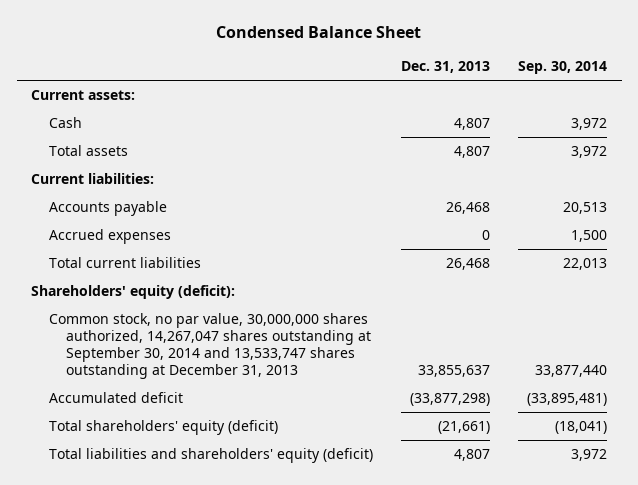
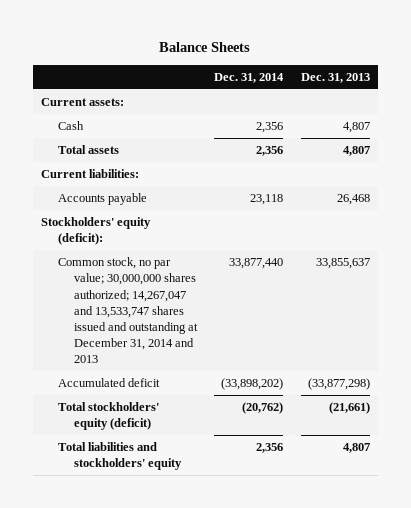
- Condensed Balance Sheet
+ Balance Sheets
- | Dec. 31, 2013 | Sep. 30, 2014
+ | Dec. 31, 2014 | Dec. 31, 2013
- Accrued expenses | 0 | 1,500
- Total current liabilities | 26,468 | 22,013
- Shareholders' equity (deficit):
- Common stock, no par value, 30,000,000 shares authorized, 14,267,047 shares outstanding at September 30, 2014 and 13,533,747 shares outstanding at December 31, 2013 | 33,855,637 | 33,877,440
+ Stockholders' equity (deficit):
+ Common stock, no par value; 30,000,000 shares authorized; 14,267,047 and 13,533,747 shares issued and outstanding at December 31, 2014 and 2013 | 33,877,440 | 33,855,637
- Total shareholders' equity (deficit) | (21,661) | (18,041)
- Total liabilities and shareholders' equity (deficit) | 4,807 | 3,972
+ Total stockholders' equity (deficit) | (20,762) | (21,661)
+ Total liabilities and stockholders' equity | 2,356 | 4,807

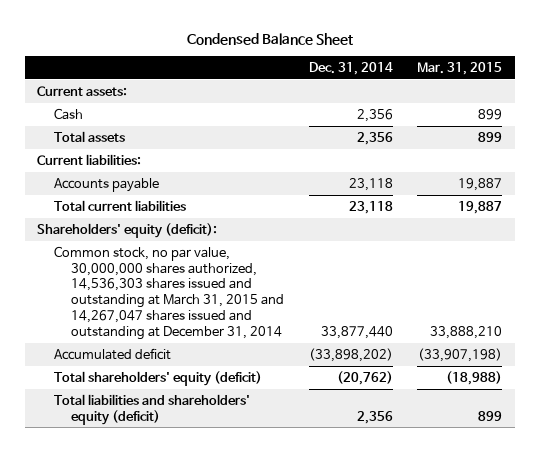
- Balance Sheets
+ Condensed Balance Sheet
- | Dec. 31, 2014 | Dec. 31, 2013
+ | Dec. 31, 2014 | Mar. 31, 2015
- Stockholders' equity (deficit):
- Common stock, no par value; 30,000,000 shares authorized; 14,267,047 and 13,533,747 shares issued and outstanding at December 31, 2014 and 2013 | 33,877,440 | 33,855,637
+ Total current liabilities | 23,118 | 19,887
+ Shareholders' equity (deficit):
+ Common stock, no par value, 30,000,000 shares authorized, 14,536,303 shares issued and outstanding at March 31, 2015 and 14,267,047 shares issued and outstanding at December 31, 2014 | 33,877,440 | 33,888,210
- Total stockholders' equity (deficit) | (20,762) | (21,661)
- Total liabilities and stockholders' equity | 2,356 | 4,807
+ Total shareholders' equity (deficit) | (20,762) | (18,988)
+ Total liabilities and shareholders' equity (deficit) | 2,356 | 899

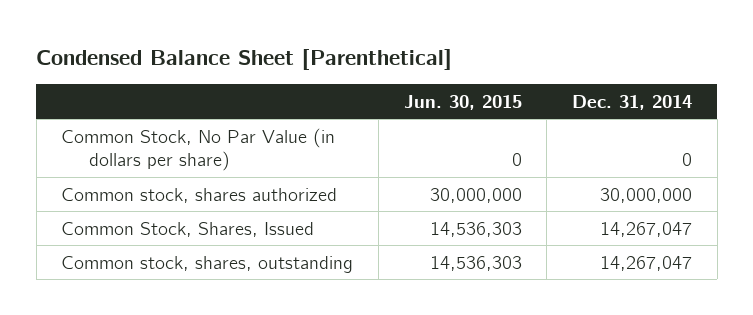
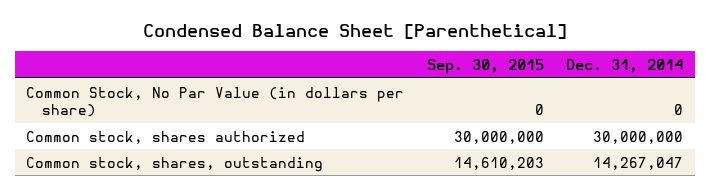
- | Jun. 30, 2015 | Dec. 31, 2014
+ | Sep. 30, 2015 | Dec. 31, 2014
- Common Stock, Shares, Issued | 14,536,303 | 14,267,047

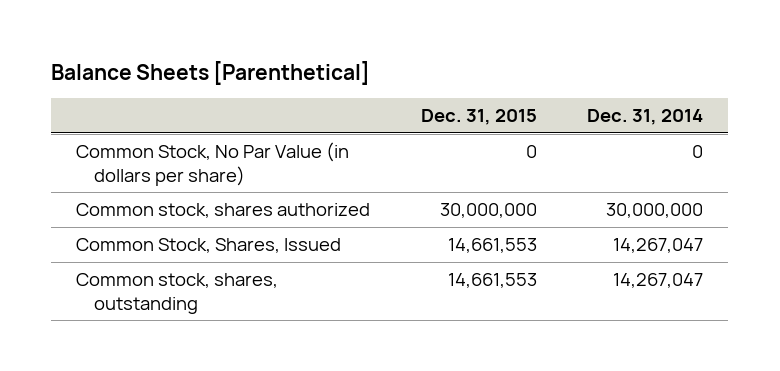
- Condensed Balance Sheet [Parenthetical]
+ Balance Sheets [Parenthetical]
- | Sep. 30, 2015 | Dec. 31, 2014
+ | Dec. 31, 2015 | Dec. 31, 2014
+ Common Stock, Shares, Issued | 14,661,553 | 14,267,047

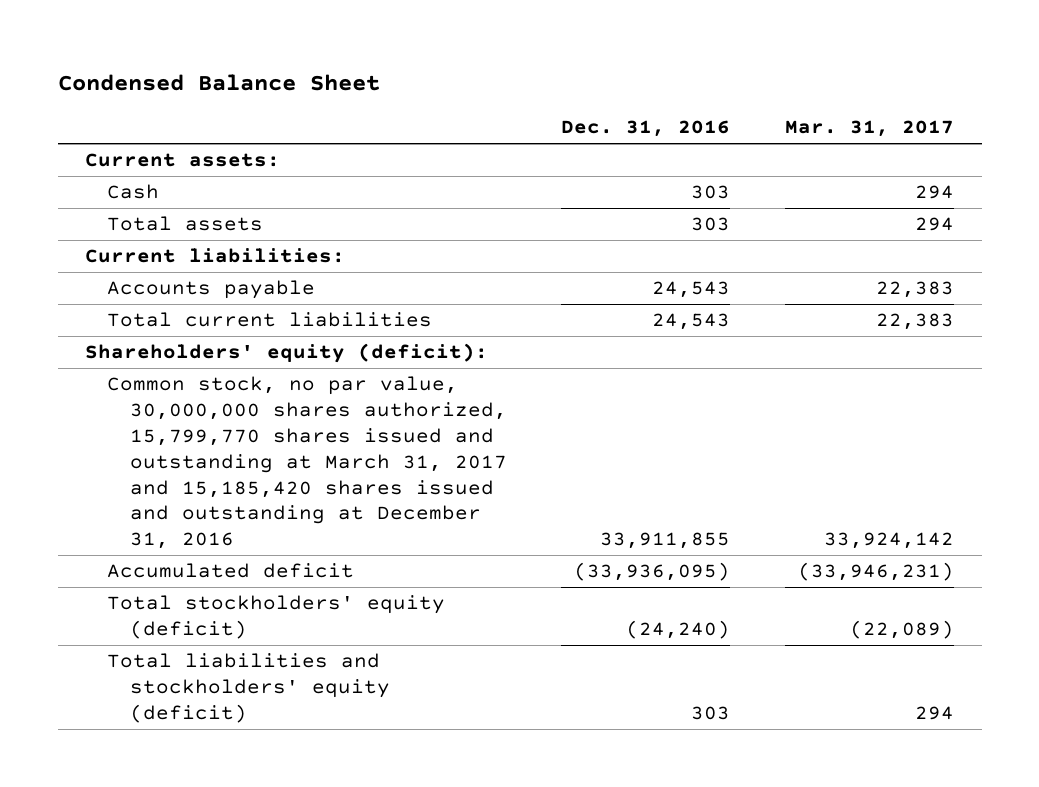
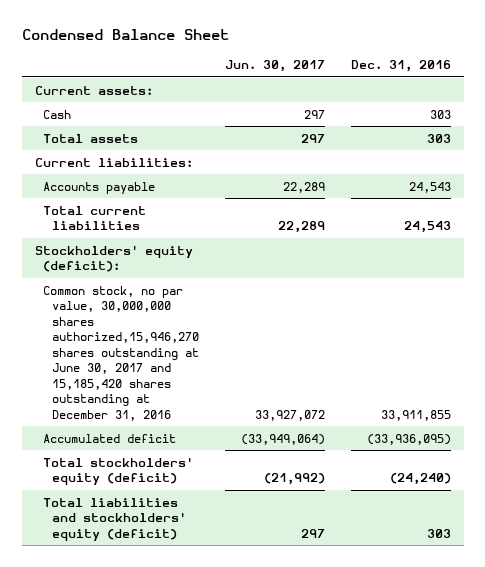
- | Dec. 31, 2016 | Mar. 31, 2017
+ | Jun. 30, 2017 | Dec. 31, 2016
- Shareholders' equity (deficit):
- Common stock, no par value, 30,000,000 shares authorized, 15,799,770 shares issued and outstanding at March 31, 2017 and 15,185,420 shares issued and outstanding at December 31, 2016 | 33,911,855 | 33,924,142
+ Stockholders' equity (deficit):
+ Common stock, no par value, 30,000,000 shares authorized,15,946,270 shares outstanding at June 30, 2017 and 15,185,420 shares outstanding at December 31, 2016 | 33,927,072 | 33,911,855

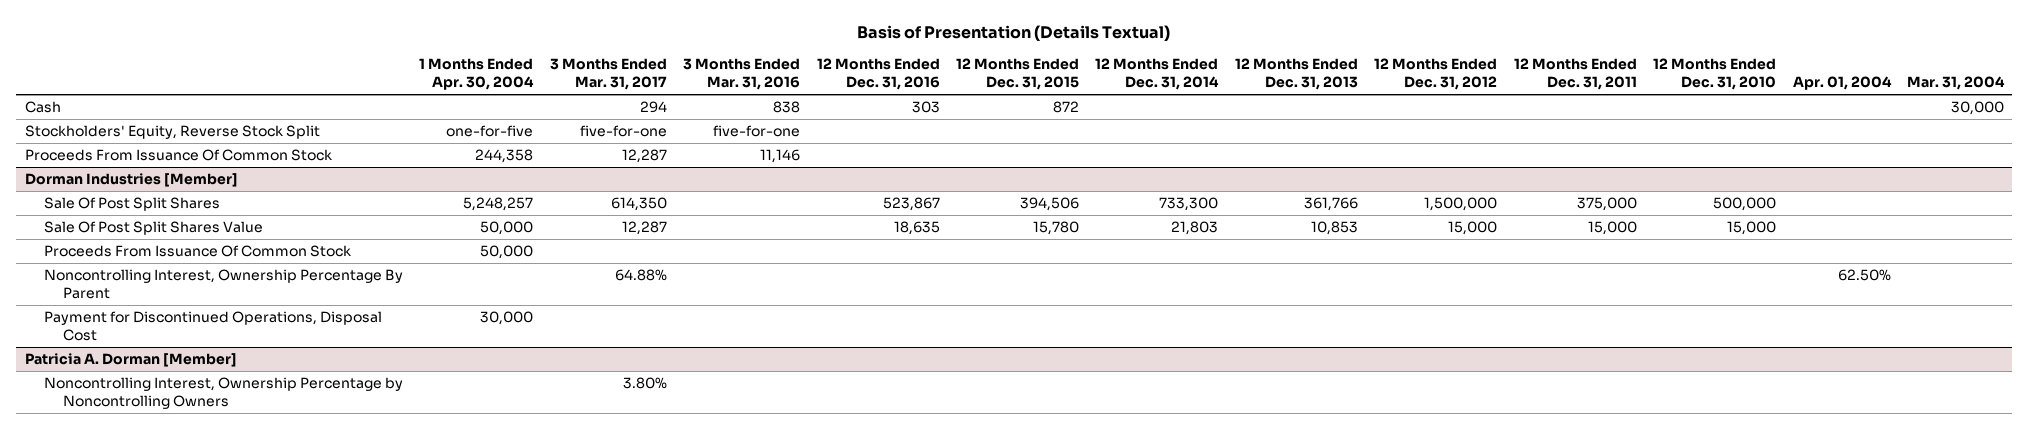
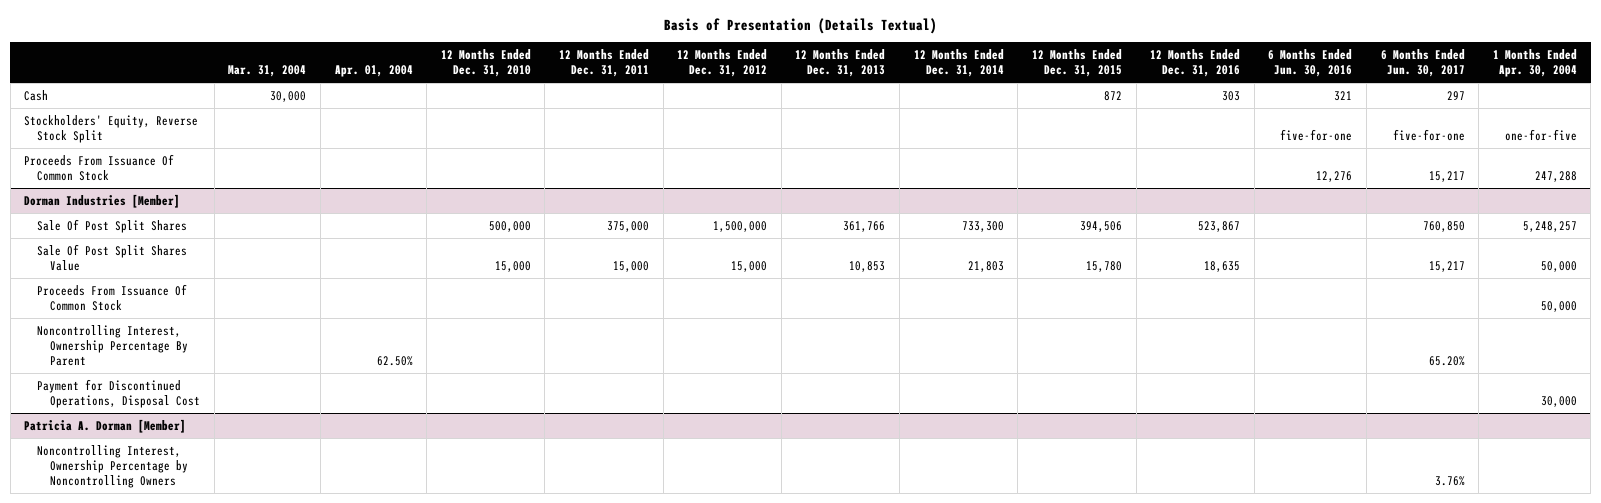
- | 1 Months Ended Apr. 30, 2004 | 3 Months Ended Mar. 31, 2017 | 3 Months Ended Mar. 31, 2016 | 12 Months Ended Dec. 31, 2016 | 12 Months Ended Dec. 31, 2015 | 12 Months Ended Dec. 31, 2014 | 12 Months Ended Dec. 31, 2013 | 12 Months Ended Dec. 31, 2012 | 12 Months Ended Dec. 31, 2011 | 12 Months Ended Dec. 31, 2010 | Apr. 01, 2004 | Mar. 31, 2004
+ | Mar. 31, 2004 | Apr. 01, 2004 | 12 Months Ended Dec. 31, 2010 | 12 Months Ended Dec. 31, 2011 | 12 Months Ended Dec. 31, 2012 | 12 Months Ended Dec. 31, 2013 | 12 Months Ended Dec. 31, 2014 | 12 Months Ended Dec. 31, 2015 | 12 Months Ended Dec. 31, 2016 | 6 Months Ended Jun. 30, 2016 | 6 Months Ended Jun. 30, 2017 | 1 Months Ended Apr. 30, 2004
- Proceeds From Issuance Of Common Stock | 244,358 | 12,287 | 11,146 | | | | | | | | |
+ Proceeds From Issuance Of Common Stock | | | | | | | | | | 12,276 | 15,217 | 247,288

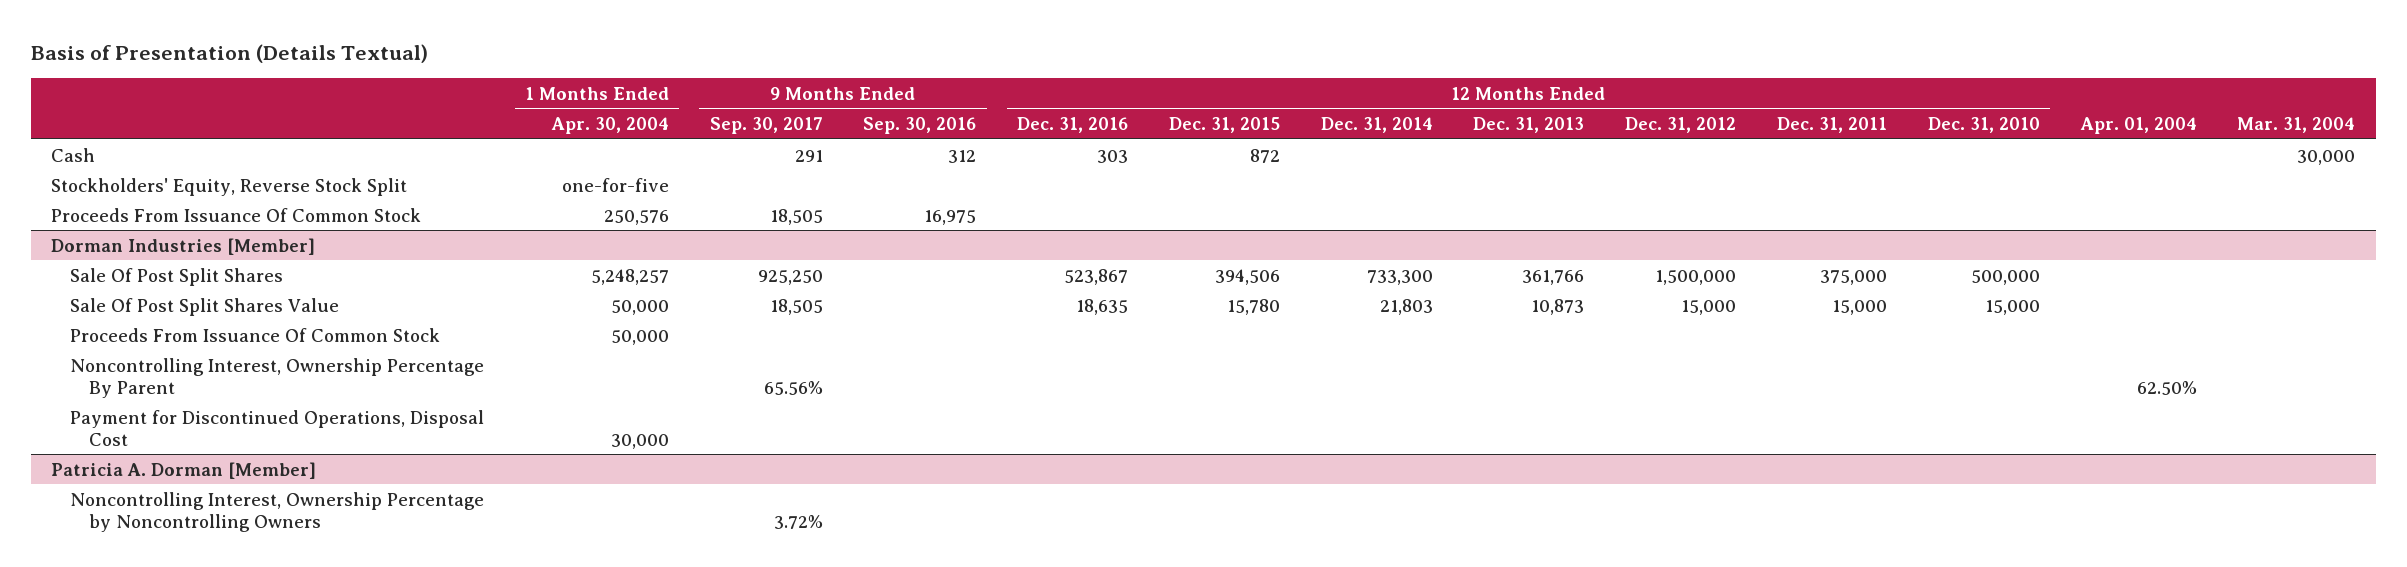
- | Mar. 31, 2004 | Apr. 01, 2004 | 12 Months Ended Dec. 31, 2010 | 12 Months Ended Dec. 31, 2011 | 12 Months Ended Dec. 31, 2012 | 12 Months Ended Dec. 31, 2013 | 12 Months Ended Dec. 31, 2014 | 12 Months Ended Dec. 31, 2015 | 12 Months Ended Dec. 31, 2016 | 6 Months Ended Jun. 30, 2016 | 6 Months Ended Jun. 30, 2017 | 1 Months Ended Apr. 30, 2004
+ | 1 Months Ended Apr. 30, 2004 | 9 Months Ended Sep. 30, 2017 | 9 Months Ended Sep. 30, 2016 | 12 Months Ended Dec. 31, 2016 | 12 Months Ended Dec. 31, 2015 | 12 Months Ended Dec. 31, 2014 | 12 Months Ended Dec. 31, 2013 | 12 Months Ended Dec. 31, 2012 | 12 Months Ended Dec. 31, 2011 | 12 Months Ended Dec. 31, 2010 | Apr. 01, 2004 | Mar. 31, 2004
- Proceeds From Issuance Of Common Stock | | | | | | | | | | 12,276 | 15,217 | 247,288
+ Proceeds From Issuance Of Common Stock | 250,576 | 18,505 | 16,975 | | | | | | | | |
@ Dorman Industries [Member]
- Sale Of Post Split Shares Value | | | 15,000 | 15,000 | 15,000 | 10,853 | 21,803 | 15,780 | 18,635 | | 15,217 | 50,000
+ Sale Of Post Split Shares Value | 50,000 | 18,505 | | 18,635 | 15,780 | 21,803 | 10,873 | 15,000 | 15,000 | 15,000 | |

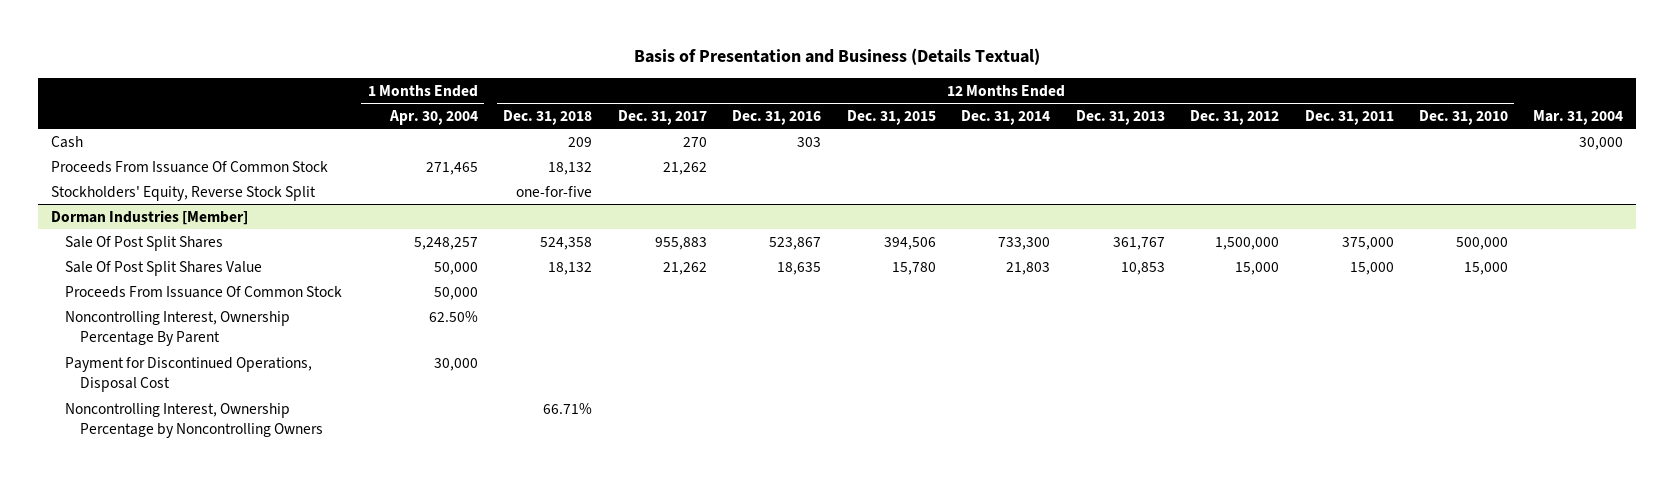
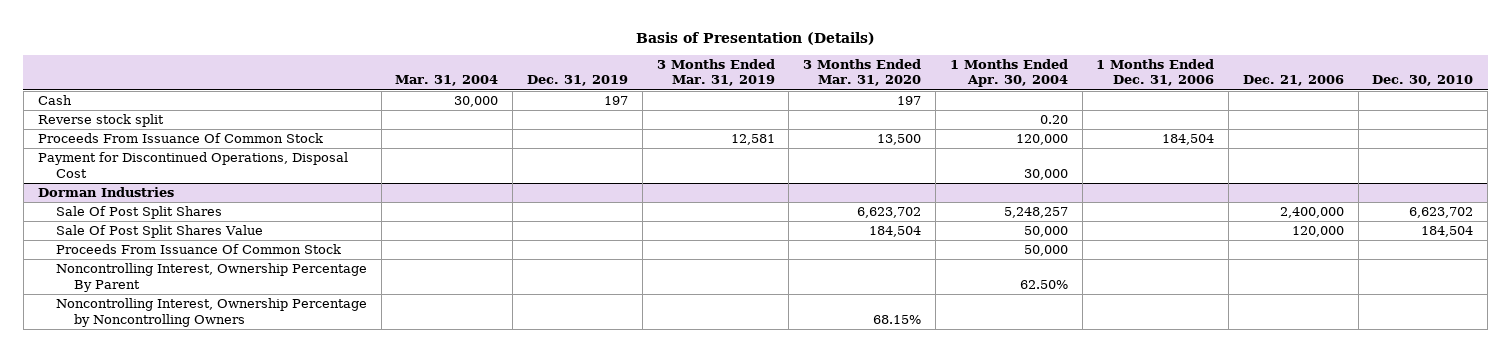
- Basis of Presentation and Business (Details Textual)
+ Basis of Presentation (Details)
- | 1 Months Ended Apr. 30, 2004 | 12 Months Ended Dec. 31, 2018 | 12 Months Ended Dec. 31, 2017 | 12 Months Ended Dec. 31, 2016 | 12 Months Ended Dec. 31, 2015 | 12 Months Ended Dec. 31, 2014 | 12 Months Ended Dec. 31, 2013 | 12 Months Ended Dec. 31, 2012 | 12 Months Ended Dec. 31, 2011 | 12 Months Ended Dec. 31, 2010 | Mar. 31, 2004
+ | Mar. 31, 2004 | Dec. 31, 2019 | 3 Months Ended Mar. 31, 2019 | 3 Months Ended Mar. 31, 2020 | 1 Months Ended Apr. 30, 2004 | 1 Months Ended Dec. 31, 2006 | Dec. 21, 2006 | Dec. 30, 2010
- Proceeds From Issuance Of Common Stock | 271,465 | 18,132 | 21,262 | | | | | | | |
- Stockholders' Equity, Reverse Stock Split | | one-for-five | | | | | | | | |
- Dorman Industries [Member]
+ Reverse stock split | | | | | 0.20 | | |
+ Proceeds From Issuance Of Common Stock | | | 12,581 | 13,500 | 120,000 | 184,504 | |
+ Payment for Discontinued Operations, Disposal Cost | | | | | 30,000 | | |
+ Dorman Industries
- Payment for Discontinued Operations, Disposal Cost | 30,000 | | | | | | | | | |

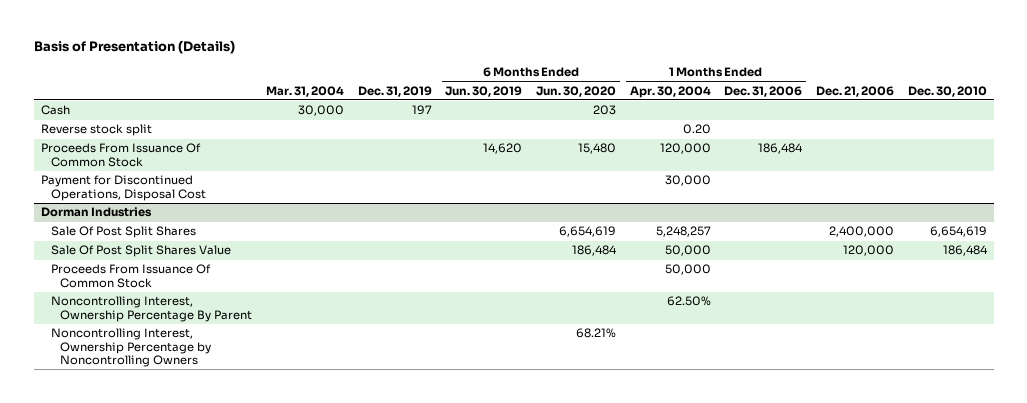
- | Mar. 31, 2004 | Dec. 31, 2019 | 3 Months Ended Mar. 31, 2019 | 3 Months Ended Mar. 31, 2020 | 1 Months Ended Apr. 30, 2004 | 1 Months Ended Dec. 31, 2006 | Dec. 21, 2006 | Dec. 30, 2010
+ | Mar. 31, 2004 | Dec. 31, 2019 | 6 Months Ended Jun. 30, 2019 | 6 Months Ended Jun. 30, 2020 | 1 Months Ended Apr. 30, 2004 | 1 Months Ended Dec. 31, 2006 | Dec. 21, 2006 | Dec. 30, 2010
- Proceeds From Issuance Of Common Stock | | | 12,581 | 13,500 | 120,000 | 184,504 | |
+ Proceeds From Issuance Of Common Stock | | | 14,620 | 15,480 | 120,000 | 186,484 | |
@ Dorman Industries
- Sale Of Post Split Shares | | | | 6,623,702 | 5,248,257 | | 2,400,000 | 6,623,702
- Sale Of Post Split Shares Value | | | | 184,504 | 50,000 | | 120,000 | 184,504
+ Sale Of Post Split Shares | | | | 6,654,619 | 5,248,257 | | 2,400,000 | 6,654,619
+ Sale Of Post Split Shares Value | | | | 186,484 | 50,000 | | 120,000 | 186,484

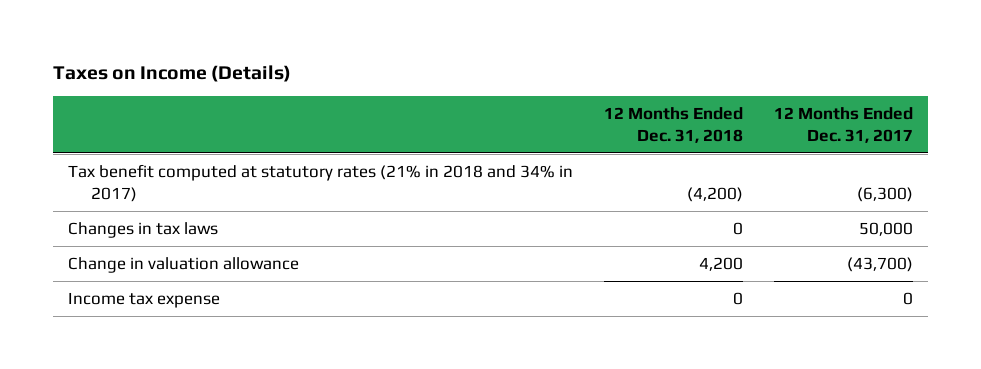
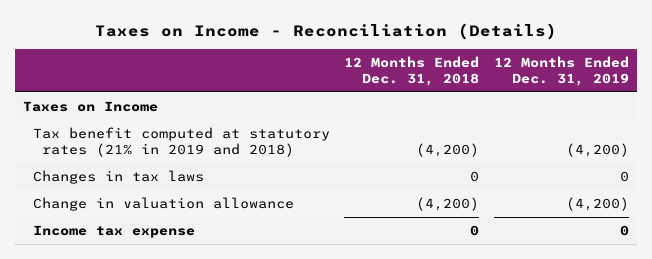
- Taxes on Income (Details)
+ Taxes on Income - Reconciliation (Details)
- | 12 Months Ended Dec. 31, 2018 | 12 Months Ended Dec. 31, 2017
+ | 12 Months Ended Dec. 31, 2018 | 12 Months Ended Dec. 31, 2019
- Tax benefit computed at statutory rates (21% in 2018 and 34% in 2017) | (4,200) | (6,300)
+ Taxes on Income
+ Tax benefit computed at statutory rates (21% in 2019 and 2018) | (4,200) | (4,200)
- Change in valuation allowance | 4,200 | (43,700)
+ Change in valuation allowance | (4,200) | (4,200)

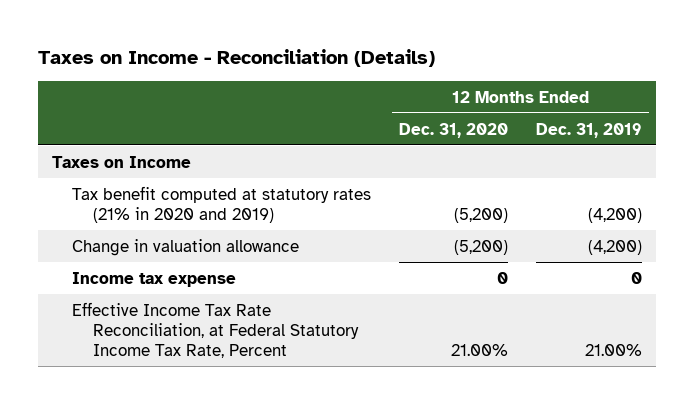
- | 12 Months Ended Dec. 31, 2018 | 12 Months Ended Dec. 31, 2019
+ | 12 Months Ended Dec. 31, 2020 | 12 Months Ended Dec. 31, 2019
- Tax benefit computed at statutory rates (21% in 2019 and 2018) | (4,200) | (4,200)
- Changes in tax laws | 0 | 0
+ Tax benefit computed at statutory rates (21% in 2020 and 2019) | (5,200) | (4,200)
+ Effective Income Tax Rate Reconciliation, at Federal Statutory Income Tax Rate, Percent | 21.00% | 21.00%

